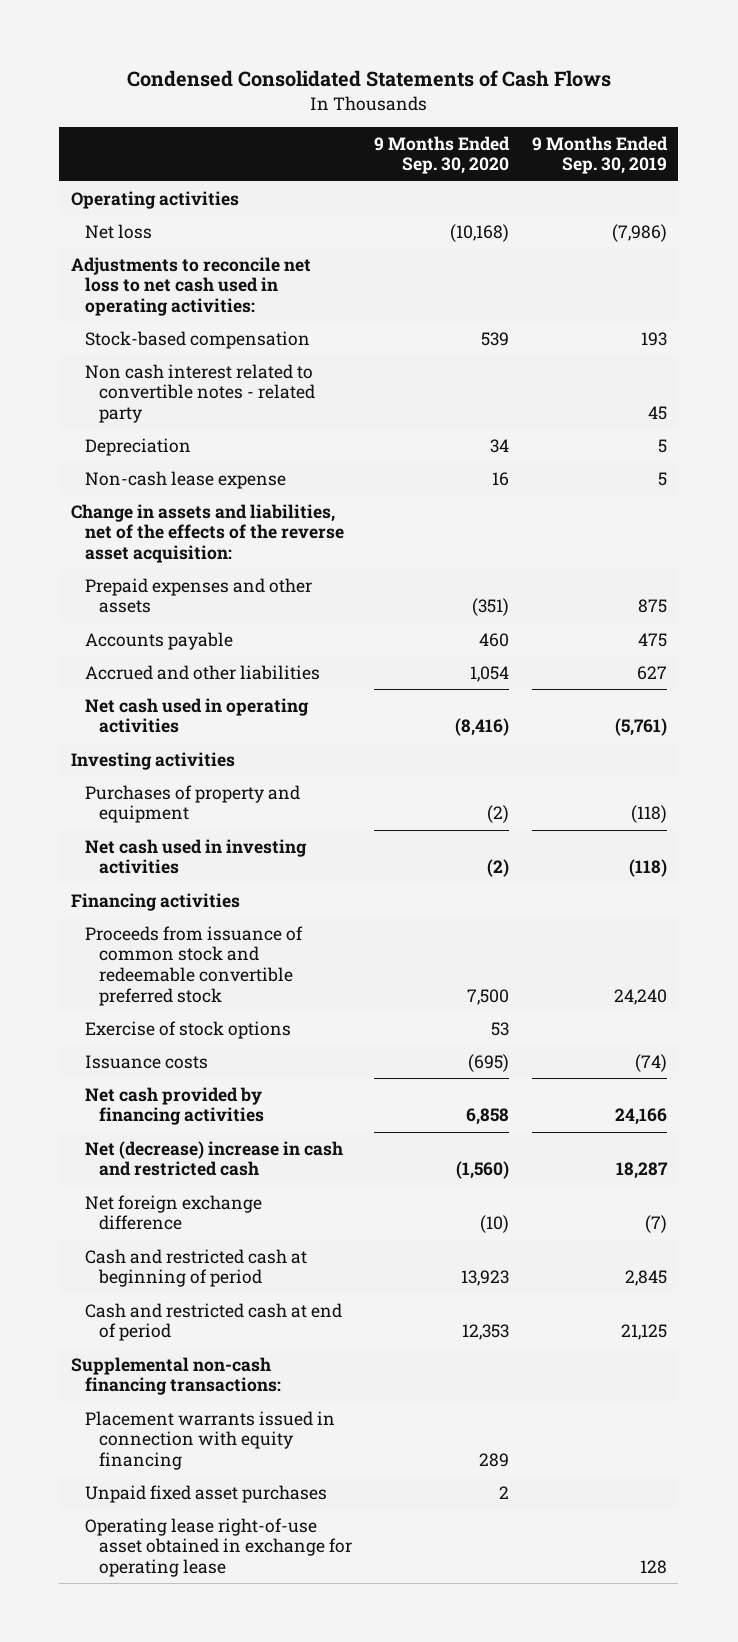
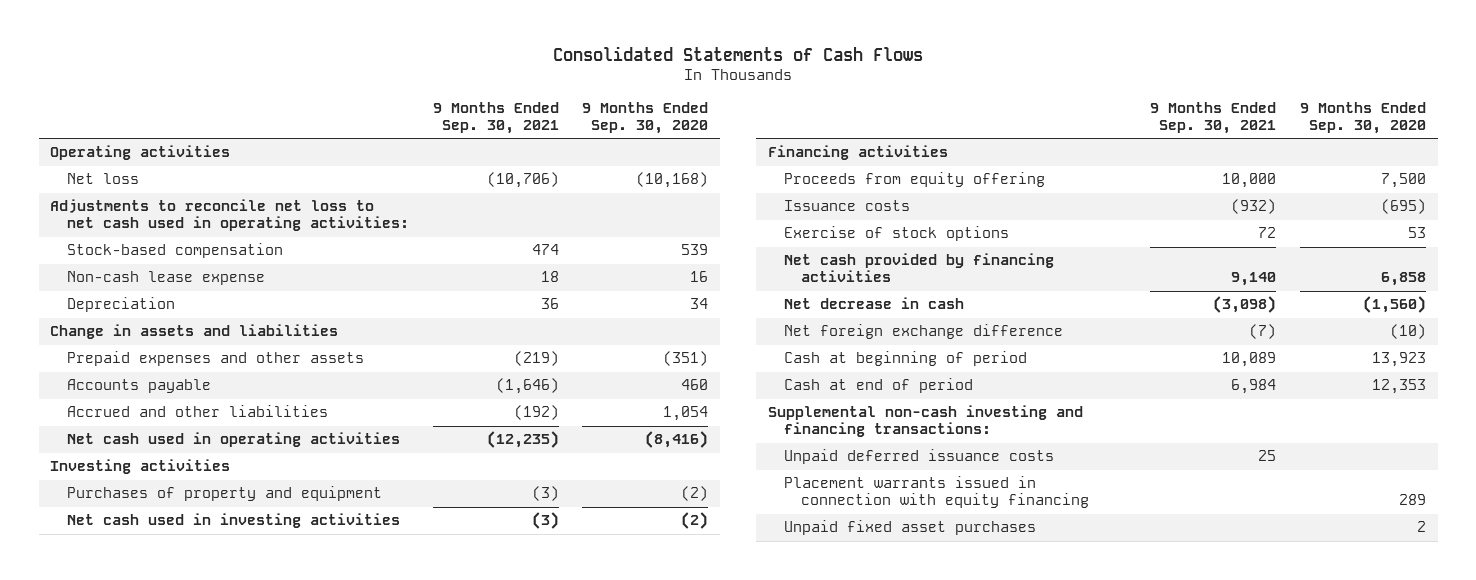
- Condensed Consolidated Statements of Cash Flows
+ Consolidated Statements of Cash Flows
- | 9 Months Ended Sep. 30, 2020 | 9 Months Ended Sep. 30, 2019
+ | 9 Months Ended Sep. 30, 2021 | 9 Months Ended Sep. 30, 2020
- Non cash interest related to convertible notes - related party | | 45
- Change in assets and liabilities, net of the effects of the reverse asset acquisition:
moved down: Depreciation | 36 | 34
+ Change in assets and liabilities
- Proceeds from issuance of common stock and redeemable convertible preferred stock | 7,500 | 24,240
+ Proceeds from equity offering | 10,000 | 7,500
moved down: Exercise of stock options | 72 | 53
- Net (decrease) increase in cash and restricted cash | (1,560) | 18,287
+ Net decrease in cash | (3,098) | (1,560)
- Cash and restricted cash at beginning of period | 13,923 | 2,845
- Cash and restricted cash at end of period | 12,353 | 21,125
- Supplemental non-cash financing transactions:
+ Cash at beginning of period | 10,089 | 13,923
+ Cash at end of period | 6,984 | 12,353
+ Supplemental non-cash investing and financing transactions:
+ Unpaid deferred issuance costs | 25 |
- Operating lease right-of-use asset obtained in exchange for operating lease | | 128

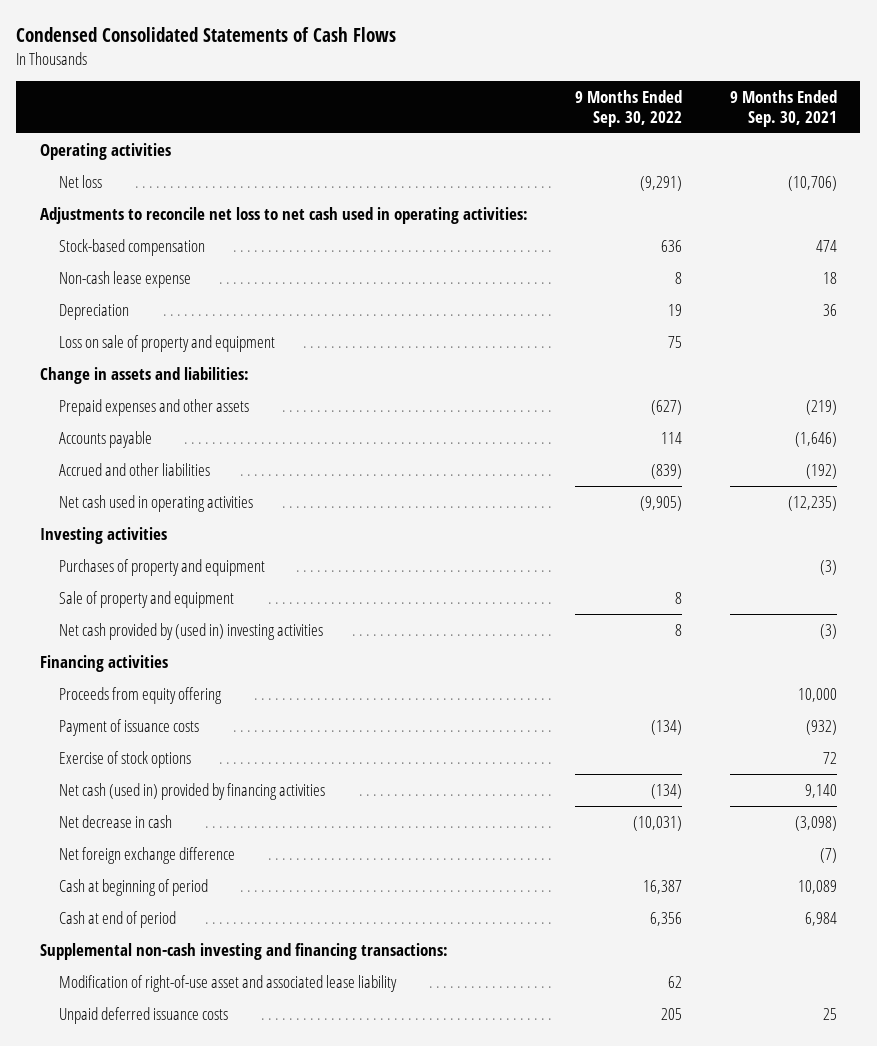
- Consolidated Statements of Cash Flows
+ Condensed Consolidated Statements of Cash Flows
- | 9 Months Ended Sep. 30, 2021 | 9 Months Ended Sep. 30, 2020
+ | 9 Months Ended Sep. 30, 2022 | 9 Months Ended Sep. 30, 2021
- Change in assets and liabilities
+ Loss on sale of property and equipment | 75 |
+ Change in assets and liabilities:
- Net cash used in investing activities | (3) | (2)
+ Sale of property and equipment | 8 |
+ Net cash provided by (used in) investing activities | 8 | (3)
- Issuance costs | (932) | (695)
+ Payment of issuance costs | (134) | (932)
- Net cash provided by financing activities | 9,140 | 6,858
+ Net cash (used in) provided by financing activities | (134) | 9,140
+ Modification of right-of-use asset and associated lease liability | 62 |
- Placement warrants issued in connection with equity financing | | 289
- Unpaid fixed asset purchases | | 2

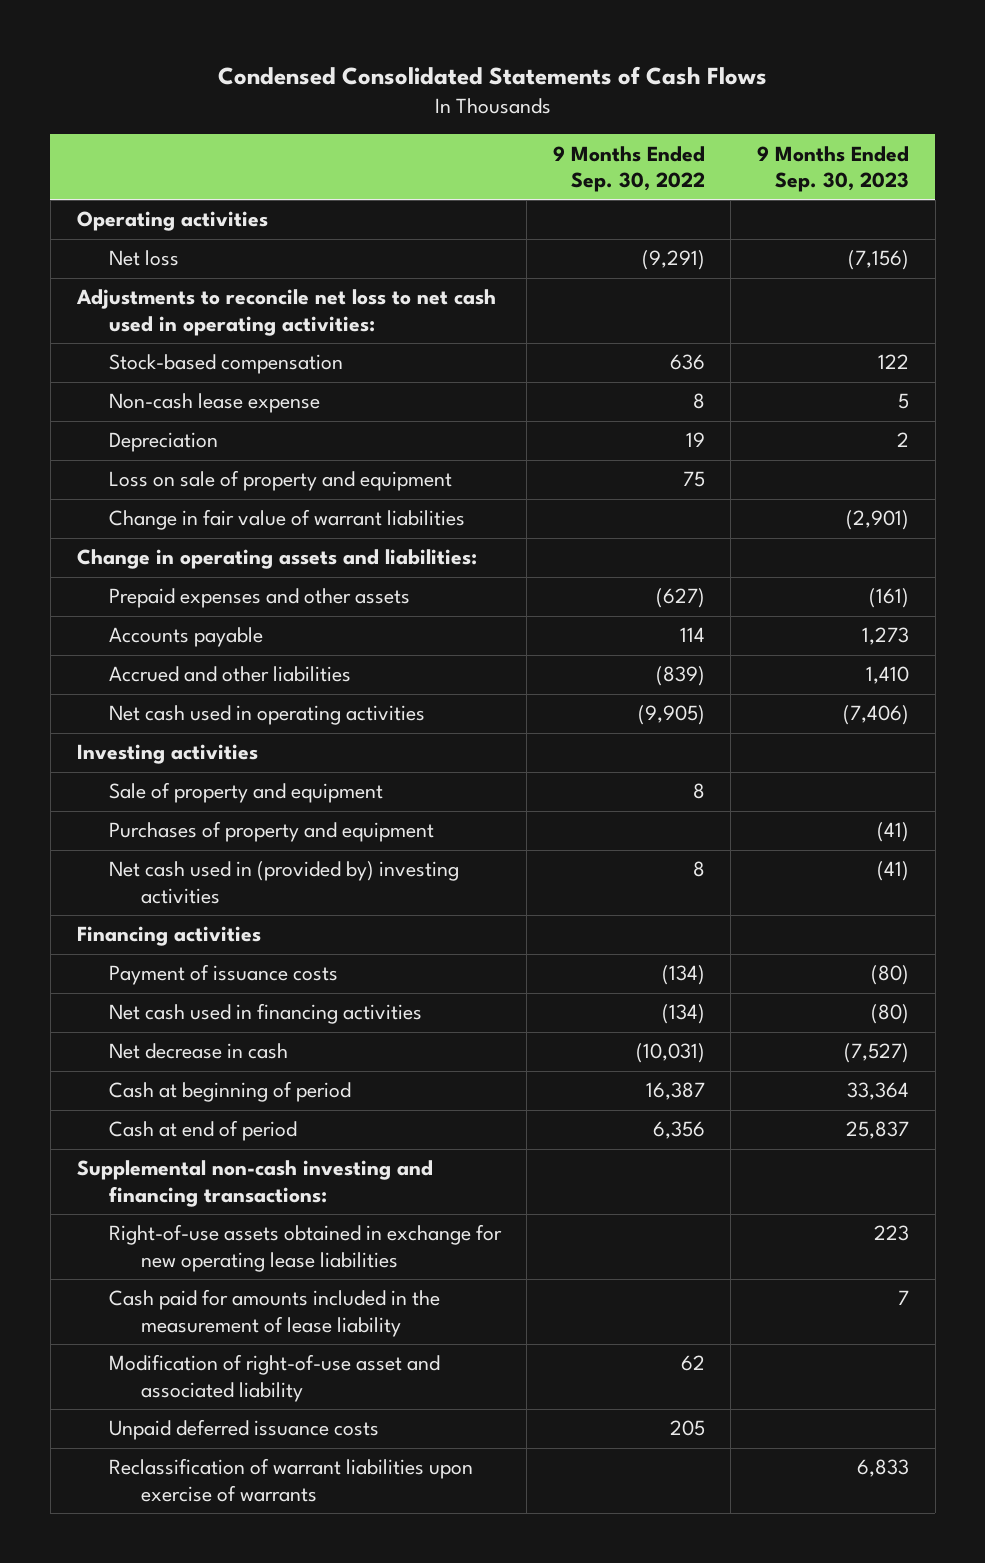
- | 9 Months Ended Sep. 30, 2022 | 9 Months Ended Sep. 30, 2021
+ | 9 Months Ended Sep. 30, 2022 | 9 Months Ended Sep. 30, 2023
- Change in assets and liabilities:
+ Change in fair value of warrant liabilities | | (2,901)
+ Change in operating assets and liabilities:
- Net cash provided by (used in) investing activities | 8 | (3)
moved down: Purchases of property and equipment | | (41)
+ Net cash used in (provided by) investing activities | 8 | (41)
- Proceeds from equity offering | | 10,000
- Exercise of stock options | | 72
- Net cash (used in) provided by financing activities | (134) | 9,140
+ Net cash used in financing activities | (134) | (80)
- Net foreign exchange difference | | (7)
- Modification of right-of-use asset and associated lease liability | 62 |
+ Right-of-use assets obtained in exchange for new operating lease liabilities | | 223
+ Cash paid for amounts included in the measurement of lease liability | | 7
+ Modification of right-of-use asset and associated liability | 62 |
+ Reclassification of warrant liabilities upon exercise of warrants | | 6,833

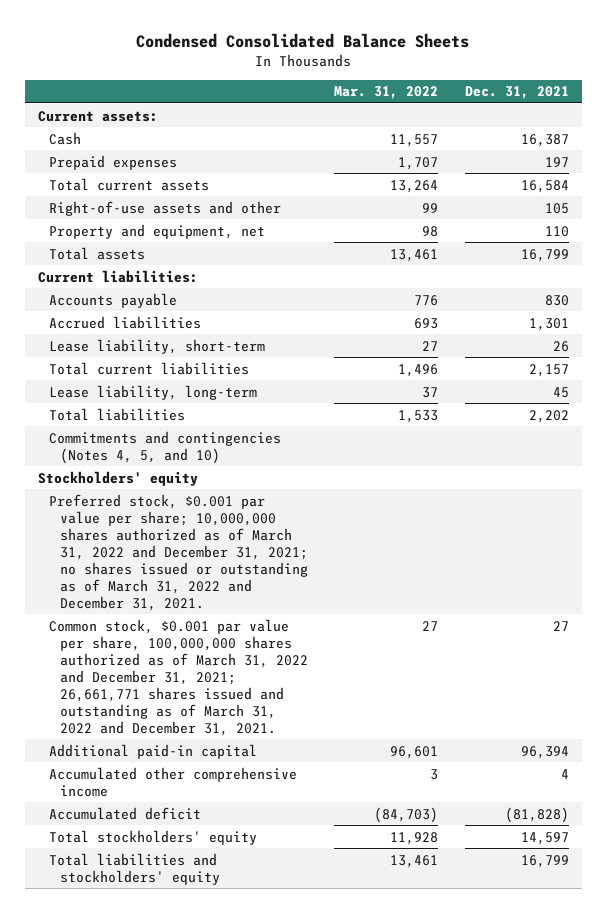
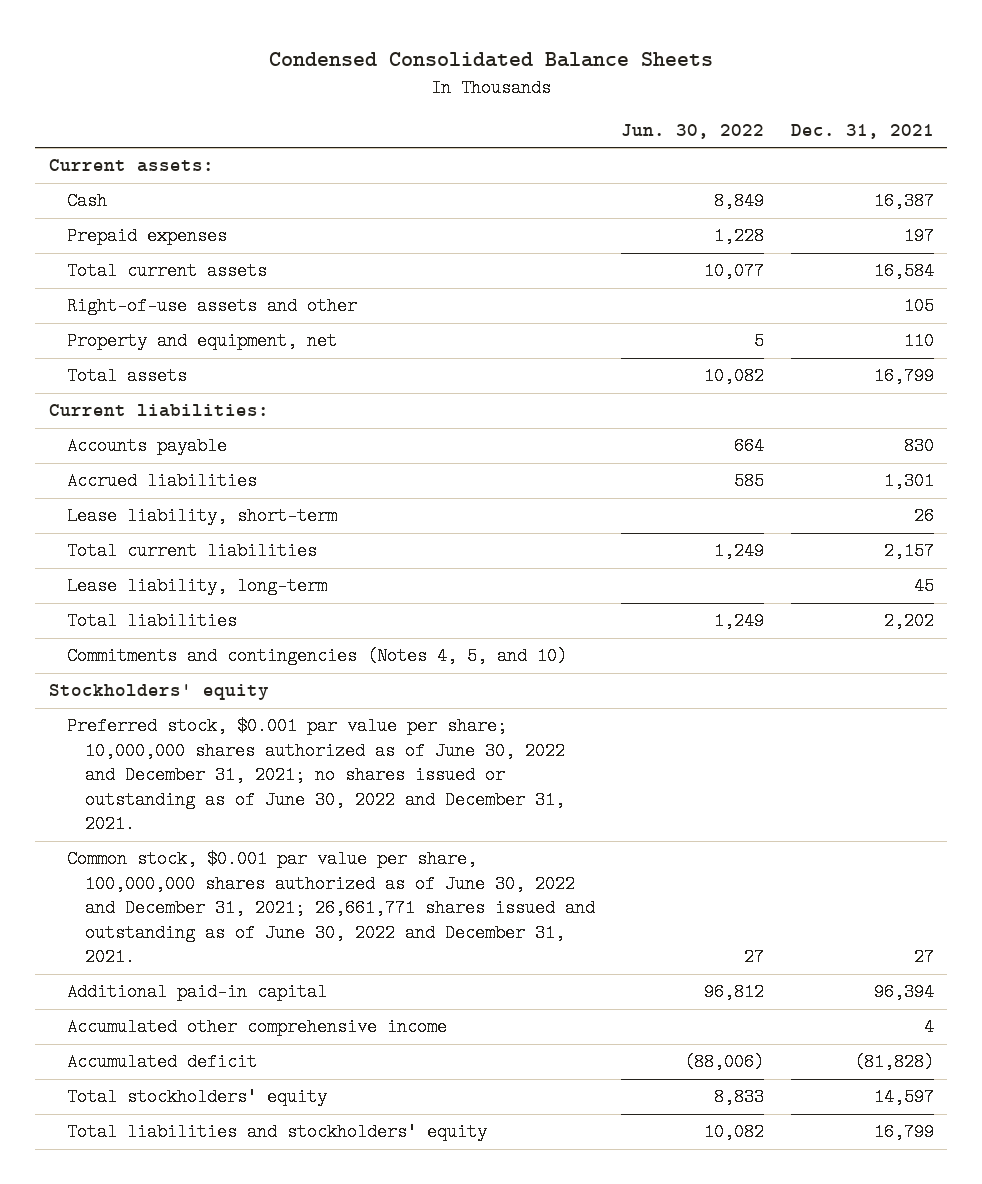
- | Mar. 31, 2022 | Dec. 31, 2021
+ | Jun. 30, 2022 | Dec. 31, 2021
- Preferred stock, $0.001 par value per share; 10,000,000 shares authorized as of March 31, 2022 and December 31, 2021; no shares issued or outstanding as of March 31, 2022 and December 31, 2021.
- Common stock, $0.001 par value per share, 100,000,000 shares authorized as of March 31, 2022 and December 31, 2021; 26,661,771 shares issued and outstanding as of March 31, 2022 and December 31, 2021. | 27 | 27
+ Preferred stock, $0.001 par value per share; 10,000,000 shares authorized as of June 30, 2022 and December 31, 2021; no shares issued or outstanding as of June 30, 2022 and December 31, 2021.
+ Common stock, $0.001 par value per share, 100,000,000 shares authorized as of June 30, 2022 and December 31, 2021; 26,661,771 shares issued and outstanding as of June 30, 2022 and December 31, 2021. | 27 | 27

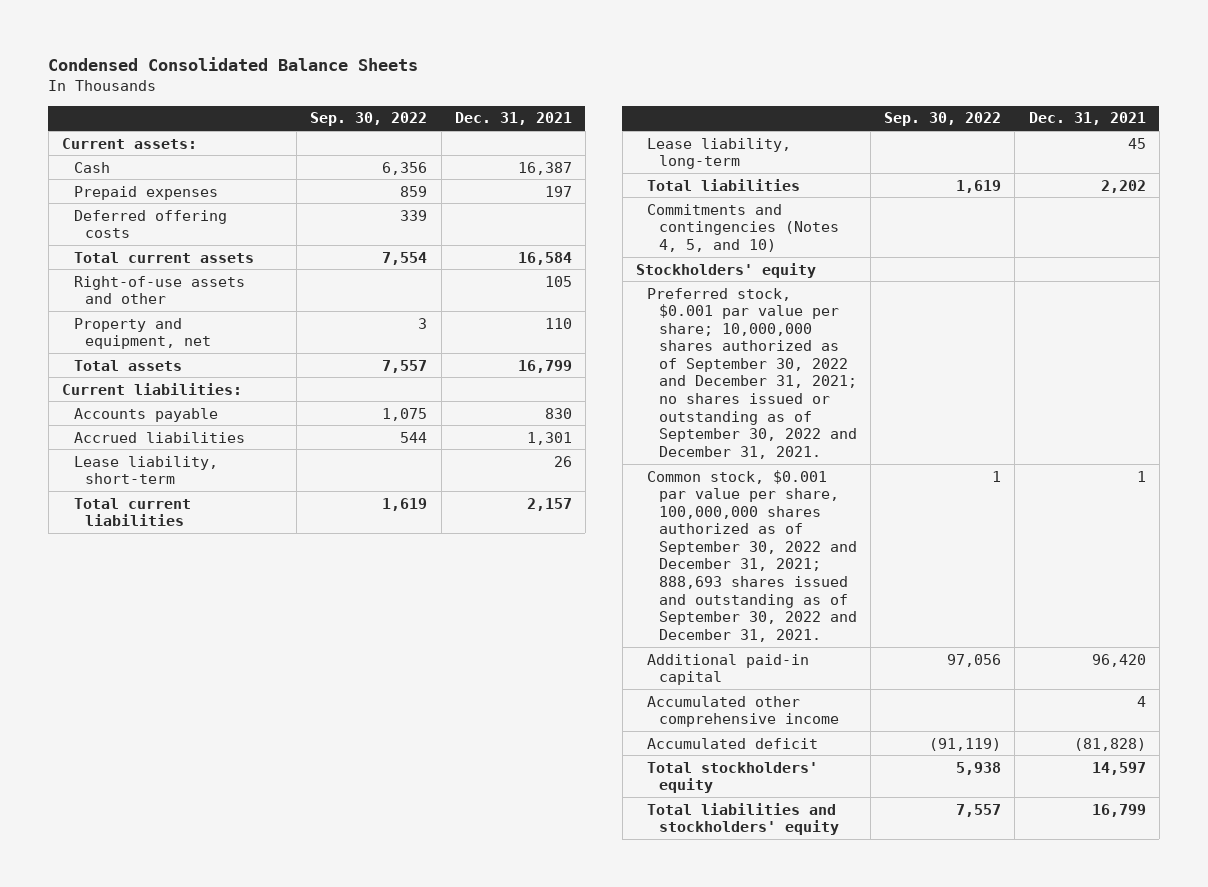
- | Jun. 30, 2022 | Dec. 31, 2021
+ | Sep. 30, 2022 | Dec. 31, 2021
+ Deferred offering costs | 339 |
- Preferred stock, $0.001 par value per share; 10,000,000 shares authorized as of June 30, 2022 and December 31, 2021; no shares issued or outstanding as of June 30, 2022 and December 31, 2021.
- Common stock, $0.001 par value per share, 100,000,000 shares authorized as of June 30, 2022 and December 31, 2021; 26,661,771 shares issued and outstanding as of June 30, 2022 and December 31, 2021. | 27 | 27
- Additional paid-in capital | 96,812 | 96,394
+ Preferred stock, $0.001 par value per share; 10,000,000 shares authorized as of September 30, 2022 and December 31, 2021; no shares issued or outstanding as of September 30, 2022 and December 31, 2021.
+ Common stock, $0.001 par value per share, 100,000,000 shares authorized as of September 30, 2022 and December 31, 2021; 888,693 shares issued and outstanding as of September 30, 2022 and December 31, 2021. | 1 | 1
+ Additional paid-in capital | 97,056 | 96,420

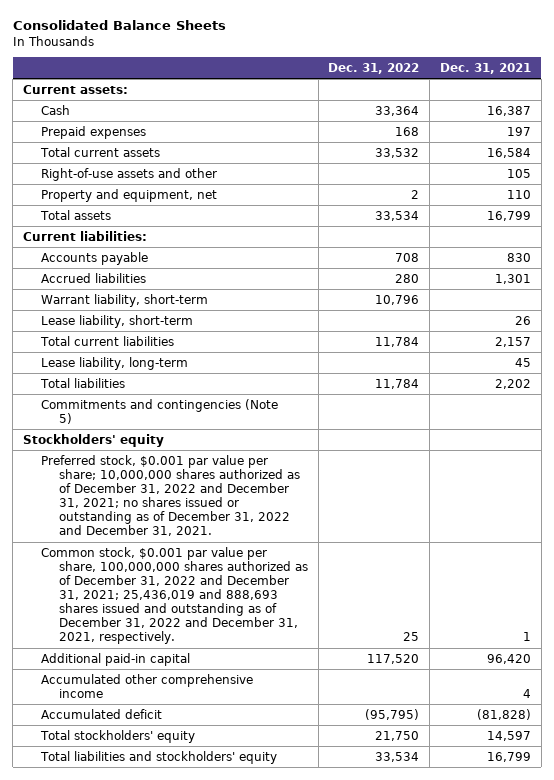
- Condensed Consolidated Balance Sheets
+ Consolidated Balance Sheets
- | Sep. 30, 2022 | Dec. 31, 2021
+ | Dec. 31, 2022 | Dec. 31, 2021
- Deferred offering costs | 339 |
+ Warrant liability, short-term | 10,796 |
- Commitments and contingencies (Notes 4, 5, and 10)
+ Commitments and contingencies (Note 5)
- Preferred stock, $0.001 par value per share; 10,000,000 shares authorized as of September 30, 2022 and December 31, 2021; no shares issued or outstanding as of September 30, 2022 and December 31, 2021.
- Common stock, $0.001 par value per share, 100,000,000 shares authorized as of September 30, 2022 and December 31, 2021; 888,693 shares issued and outstanding as of September 30, 2022 and December 31, 2021. | 1 | 1
+ Preferred stock, $0.001 par value per share; 10,000,000 shares authorized as of December 31, 2022 and December 31, 2021; no shares issued or outstanding as of December 31, 2022 and December 31, 2021.
+ Common stock, $0.001 par value per share, 100,000,000 shares authorized as of December 31, 2022 and December 31, 2021; 25,436,019 and 888,693 shares issued and outstanding as of December 31, 2022 and December 31, 2021, respectively. | 25 | 1

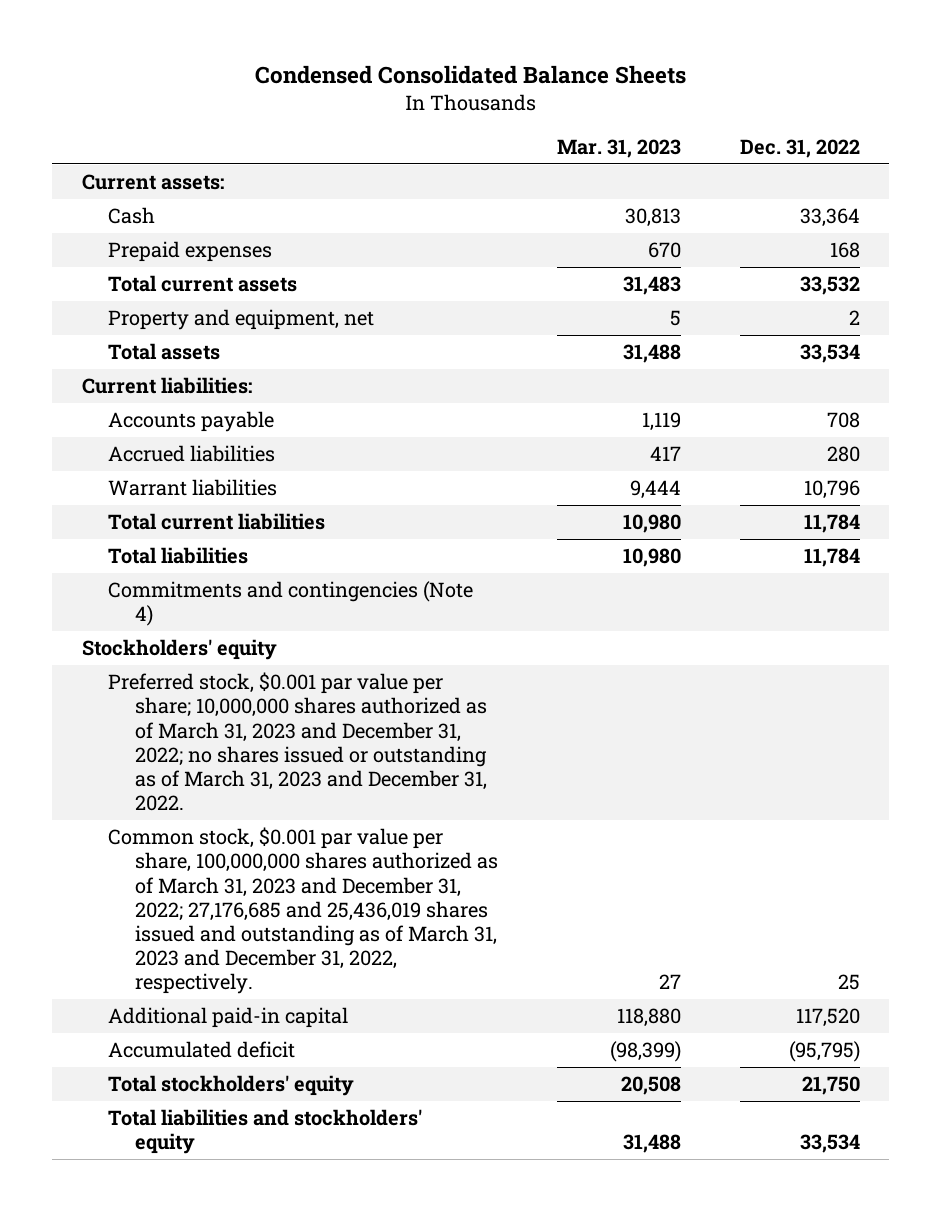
- Consolidated Balance Sheets
+ Condensed Consolidated Balance Sheets
- | Dec. 31, 2022 | Dec. 31, 2021
+ | Mar. 31, 2023 | Dec. 31, 2022
- Right-of-use assets and other | | 105
- Warrant liability, short-term | 10,796 |
- Lease liability, short-term | | 26
+ Warrant liabilities | 9,444 | 10,796
- Lease liability, long-term | | 45
- Commitments and contingencies (Note 5)
+ Commitments and contingencies (Note 4)
- Preferred stock, $0.001 par value per share; 10,000,000 shares authorized as of December 31, 2022 and December 31, 2021; no shares issued or outstanding as of December 31, 2022 and December 31, 2021.
- Common stock, $0.001 par value per share, 100,000,000 shares authorized as of December 31, 2022 and December 31, 2021; 25,436,019 and 888,693 shares issued and outstanding as of December 31, 2022 and December 31, 2021, respectively. | 25 | 1
+ Preferred stock, $0.001 par value per share; 10,000,000 shares authorized as of March 31, 2023 and December 31, 2022; no shares issued or outstanding as of March 31, 2023 and December 31, 2022.
+ Common stock, $0.001 par value per share, 100,000,000 shares authorized as of March 31, 2023 and December 31, 2022; 27,176,685 and 25,436,019 shares issued and outstanding as of March 31, 2023 and December 31, 2022, respectively. | 27 | 25
- Accumulated other comprehensive income | | 4

